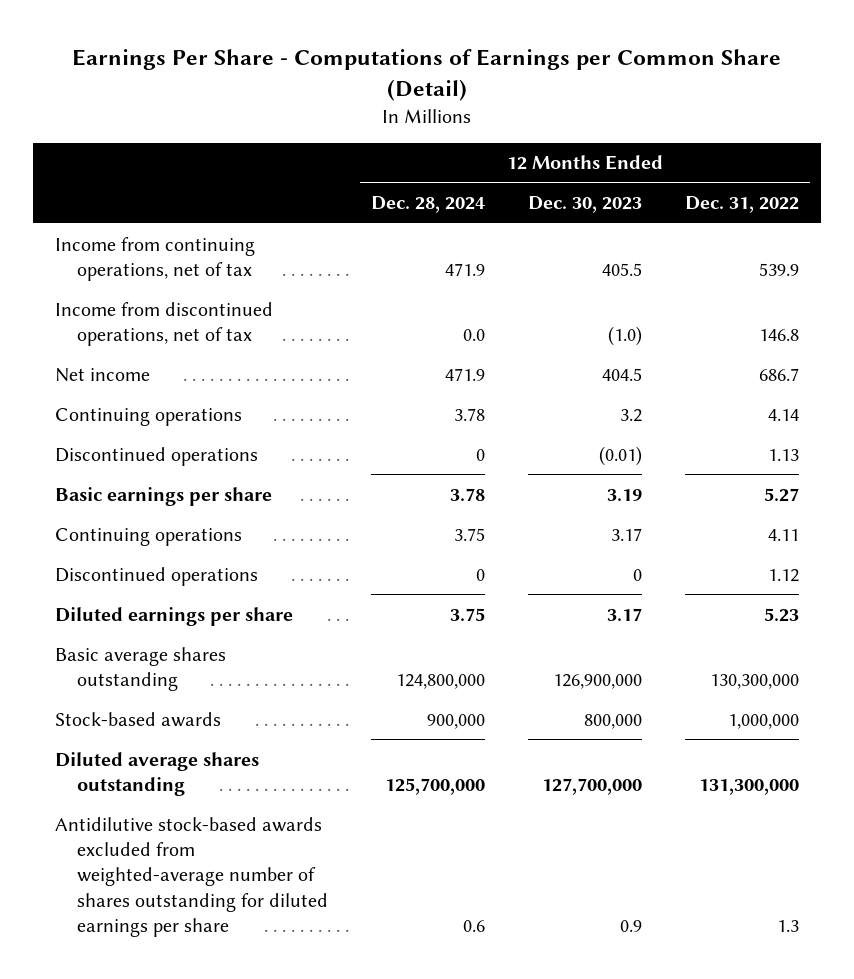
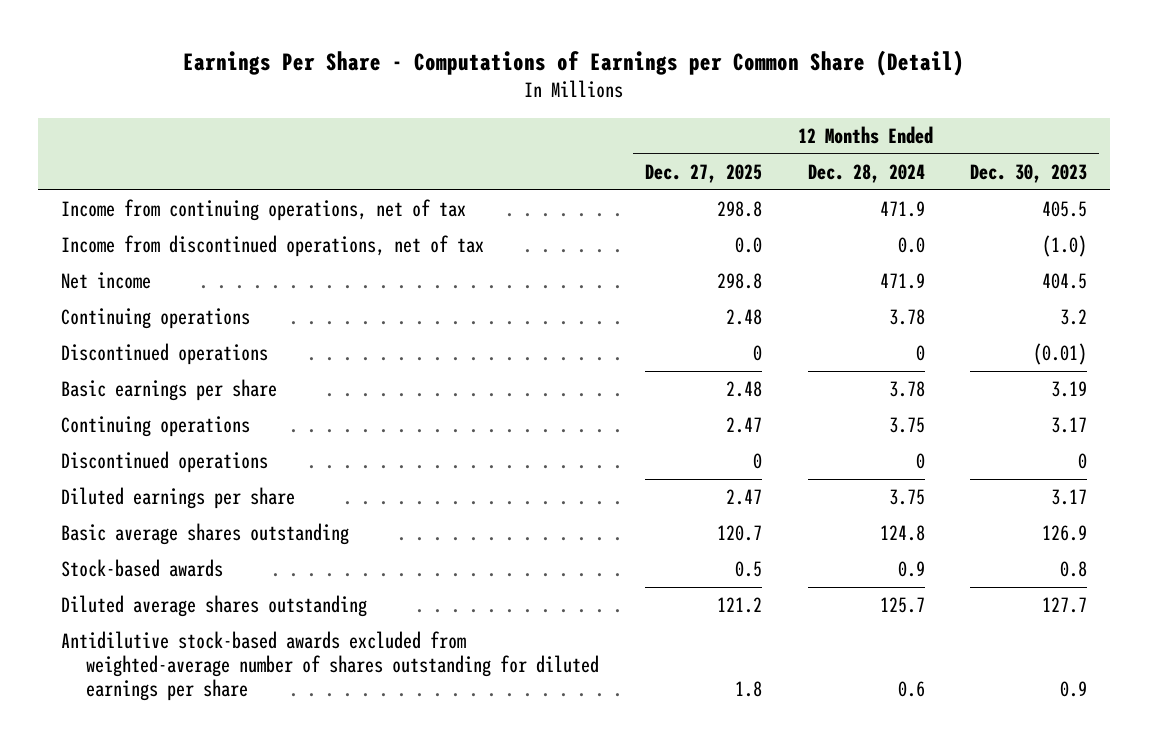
- | 12 Months Ended Dec. 28, 2024 | 12 Months Ended Dec. 30, 2023 | 12 Months Ended Dec. 31, 2022
+ | 12 Months Ended Dec. 27, 2025 | 12 Months Ended Dec. 28, 2024 | 12 Months Ended Dec. 30, 2023
- Basic average shares outstanding | 124,800,000 | 126,900,000 | 130,300,000
- Stock-based awards | 900,000 | 800,000 | 1,000,000
- Diluted average shares outstanding | 125,700,000 | 127,700,000 | 131,300,000
+ Basic average shares outstanding | 120.7 | 124.8 | 126.9
+ Stock-based awards | 0.5 | 0.9 | 0.8
+ Diluted average shares outstanding | 121.2 | 125.7 | 127.7

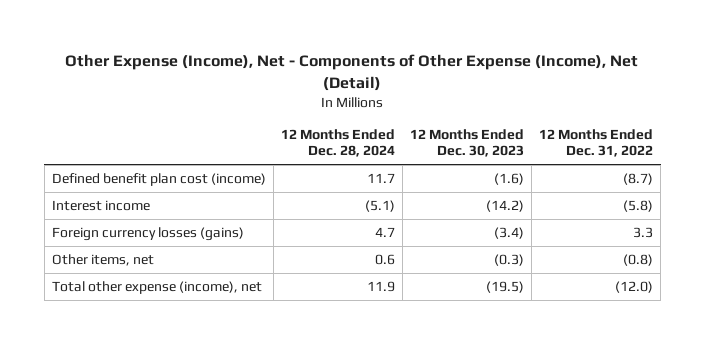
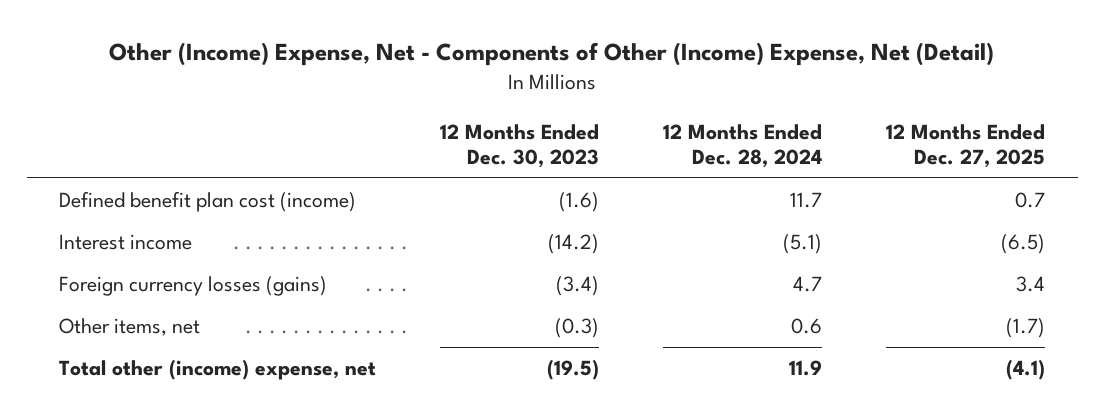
- Other Expense (Income), Net - Components of Other Expense (Income), Net (Detail)
+ Other (Income) Expense, Net - Components of Other (Income) Expense, Net (Detail)
- | 12 Months Ended Dec. 28, 2024 | 12 Months Ended Dec. 30, 2023 | 12 Months Ended Dec. 31, 2022
+ | 12 Months Ended Dec. 30, 2023 | 12 Months Ended Dec. 28, 2024 | 12 Months Ended Dec. 27, 2025
- Total other expense (income), net | 11.9 | (19.5) | (12.0)
+ Total other (income) expense, net | (19.5) | 11.9 | (4.1)

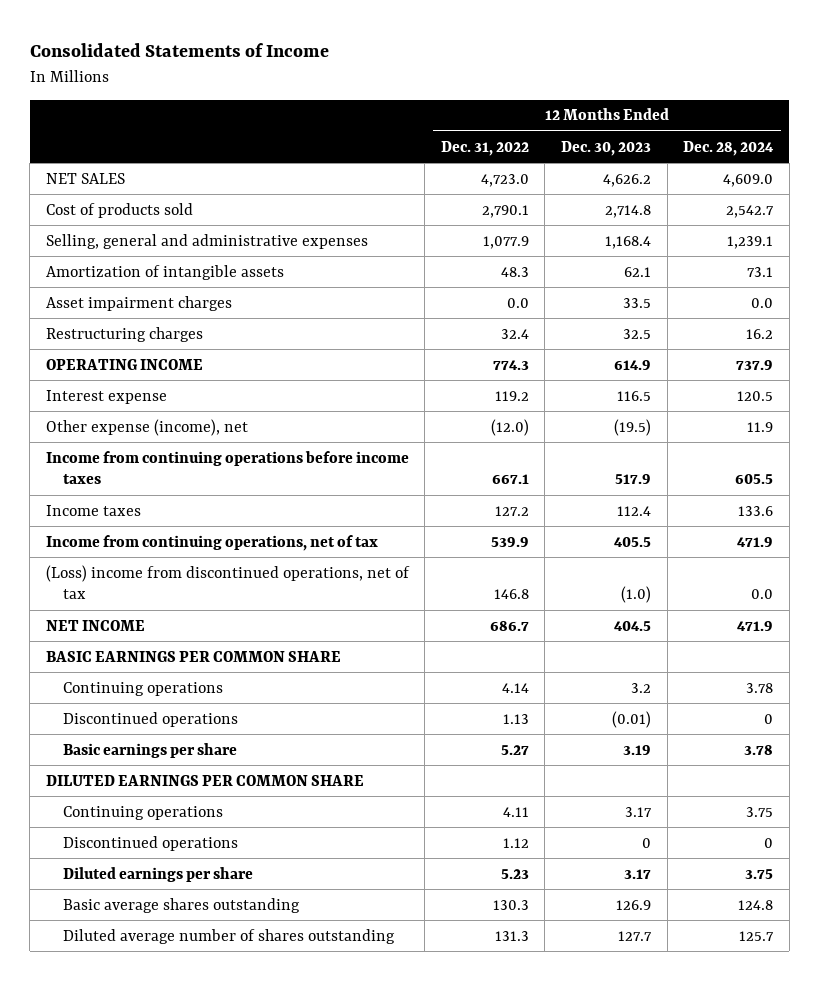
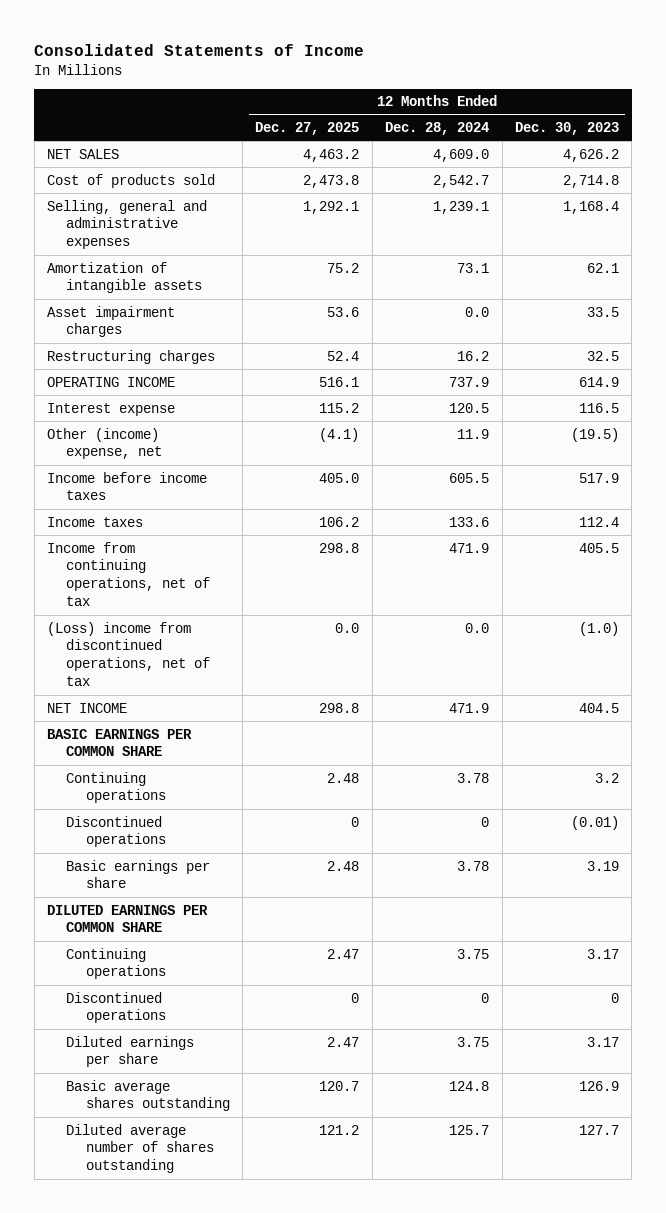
- | 12 Months Ended Dec. 31, 2022 | 12 Months Ended Dec. 30, 2023 | 12 Months Ended Dec. 28, 2024
+ | 12 Months Ended Dec. 27, 2025 | 12 Months Ended Dec. 28, 2024 | 12 Months Ended Dec. 30, 2023
- Other expense (income), net | (12.0) | (19.5) | 11.9
- Income from continuing operations before income taxes | 667.1 | 517.9 | 605.5
+ Other (income) expense, net | (4.1) | 11.9 | (19.5)
+ Income before income taxes | 405.0 | 605.5 | 517.9

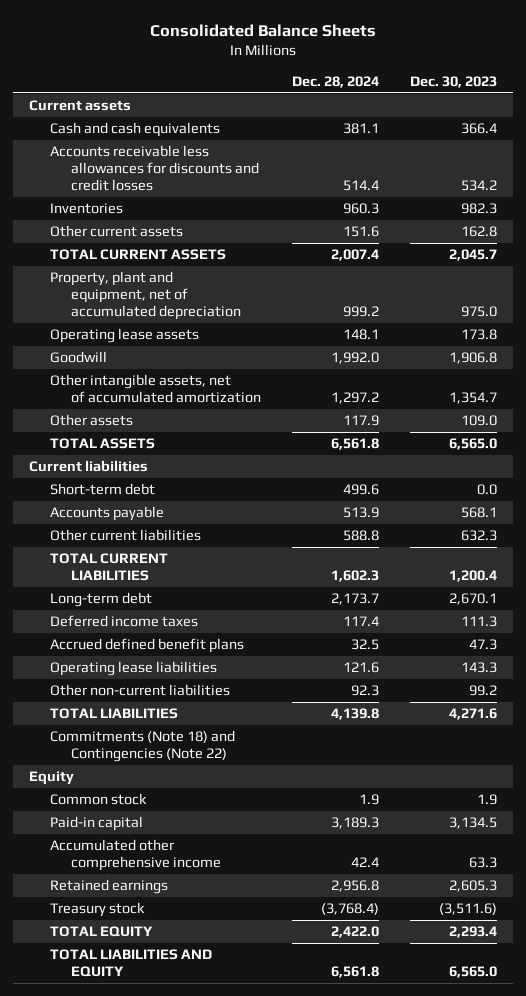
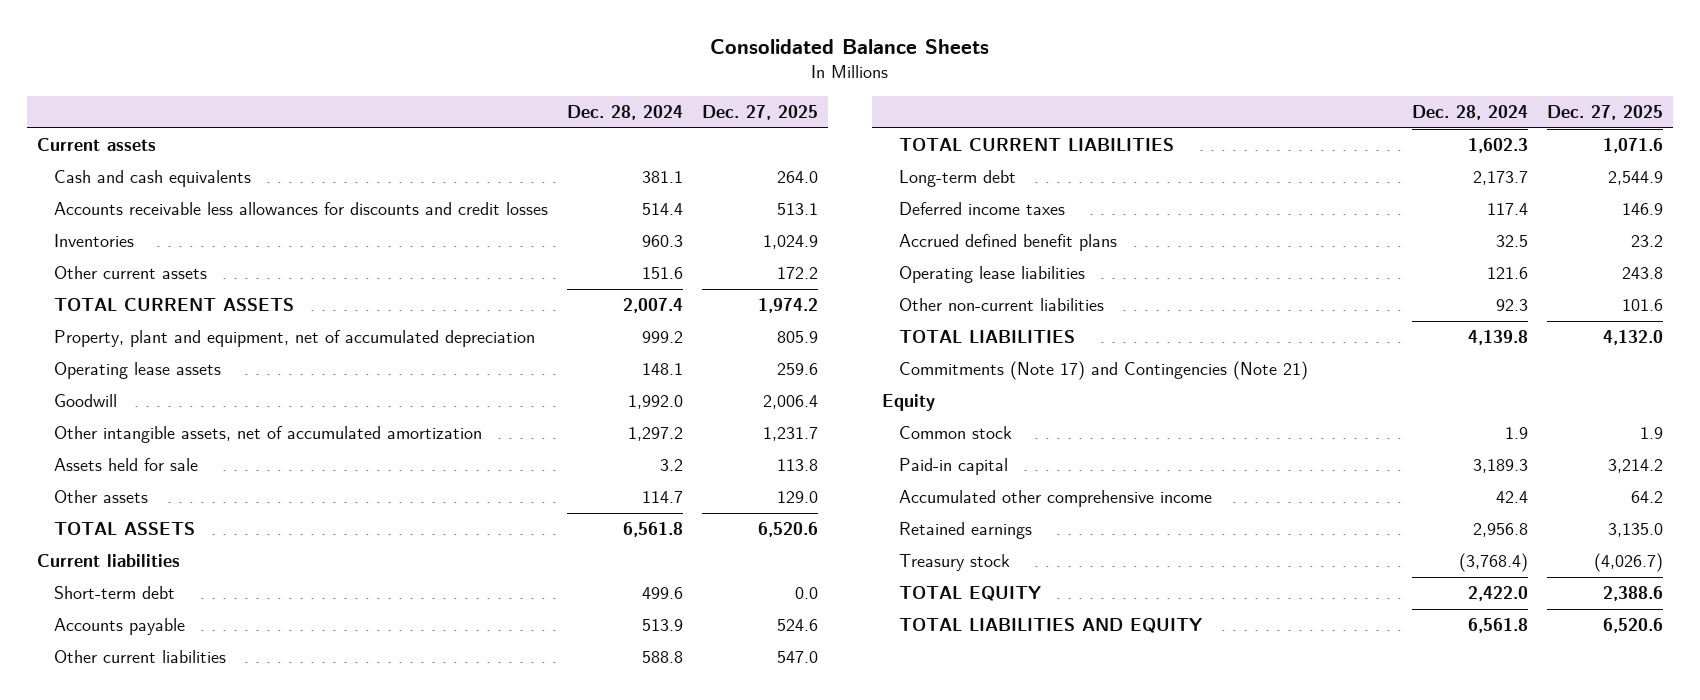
- | Dec. 28, 2024 | Dec. 30, 2023
+ | Dec. 28, 2024 | Dec. 27, 2025
- Other assets | 117.9 | 109.0
+ Assets held for sale | 3.2 | 113.8
+ Other assets | 114.7 | 129.0
- Commitments (Note 18) and Contingencies (Note 22)
+ Commitments (Note 17) and Contingencies (Note 21)

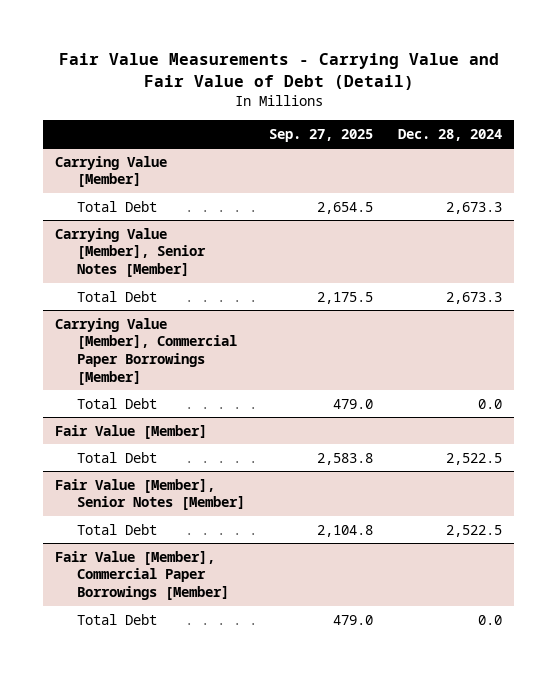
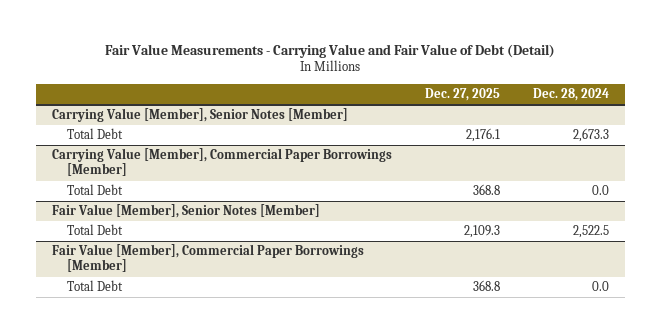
- | Sep. 27, 2025 | Dec. 28, 2024
+ | Dec. 27, 2025 | Dec. 28, 2024
- Carrying Value [Member]
- Total Debt | 2,654.5 | 2,673.3
- Fair Value [Member]
- Total Debt | 2,583.8 | 2,522.5

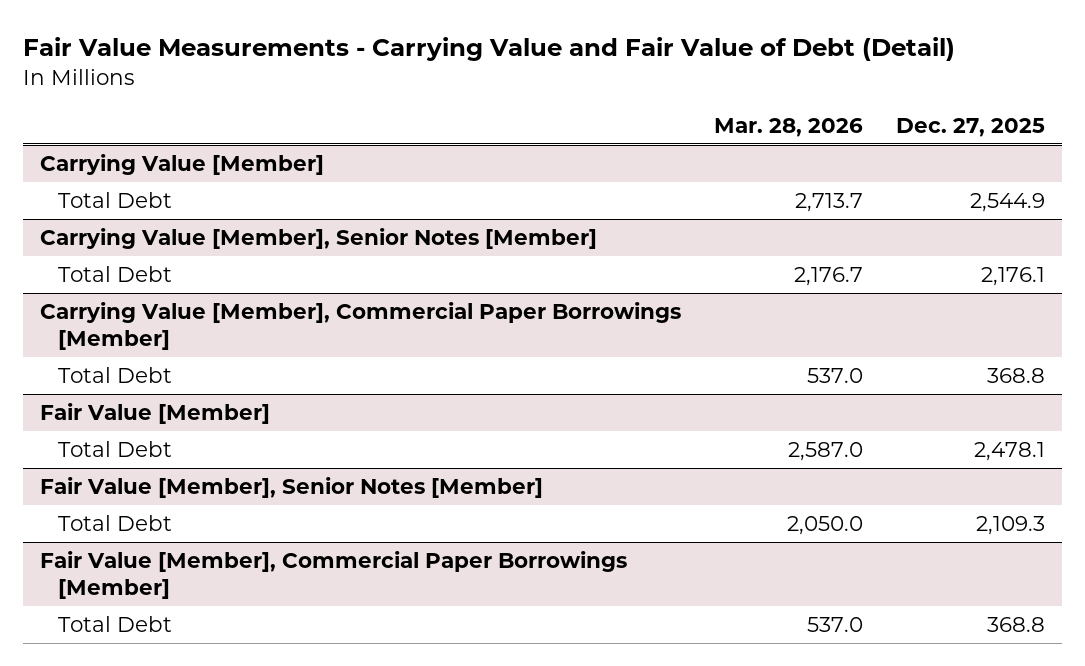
- | Dec. 27, 2025 | Dec. 28, 2024
+ | Mar. 28, 2026 | Dec. 27, 2025
+ Carrying Value [Member]
+ Total Debt | 2,713.7 | 2,544.9
+ Fair Value [Member]
+ Total Debt | 2,587.0 | 2,478.1

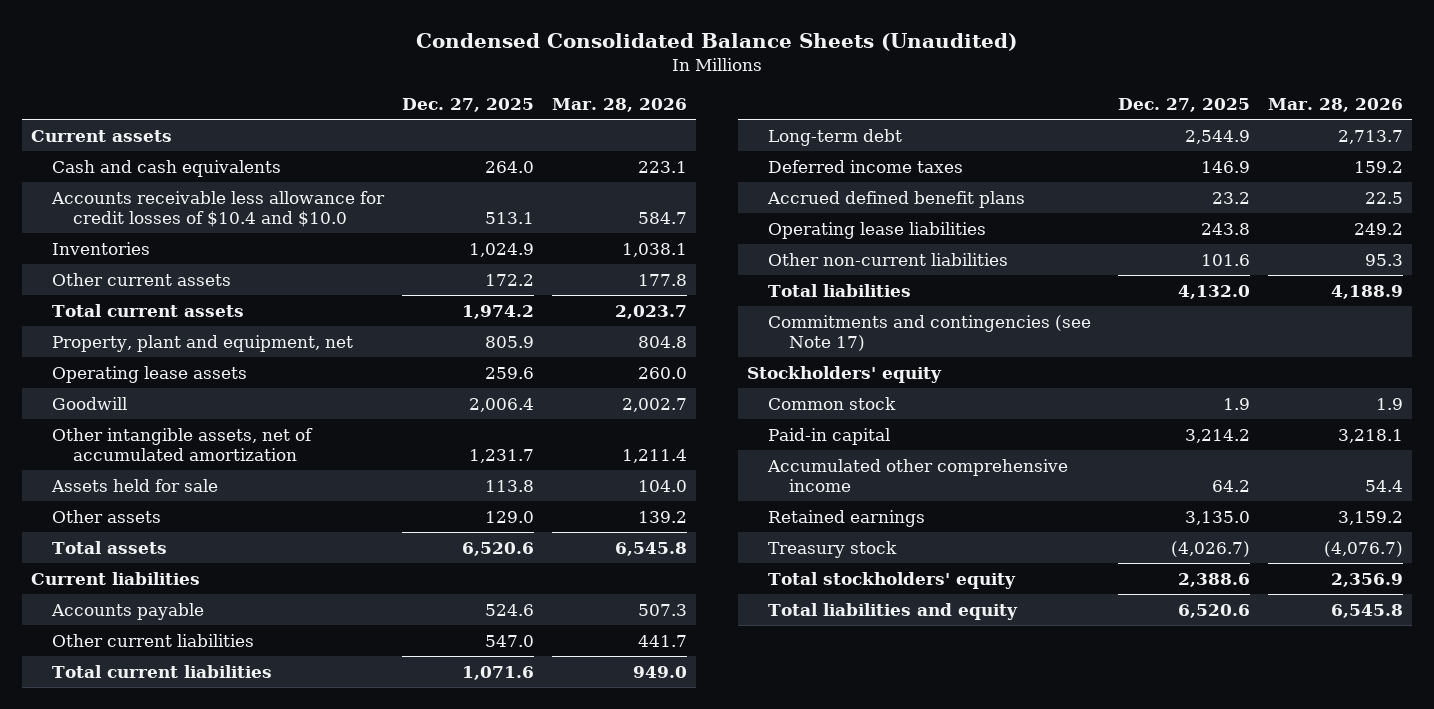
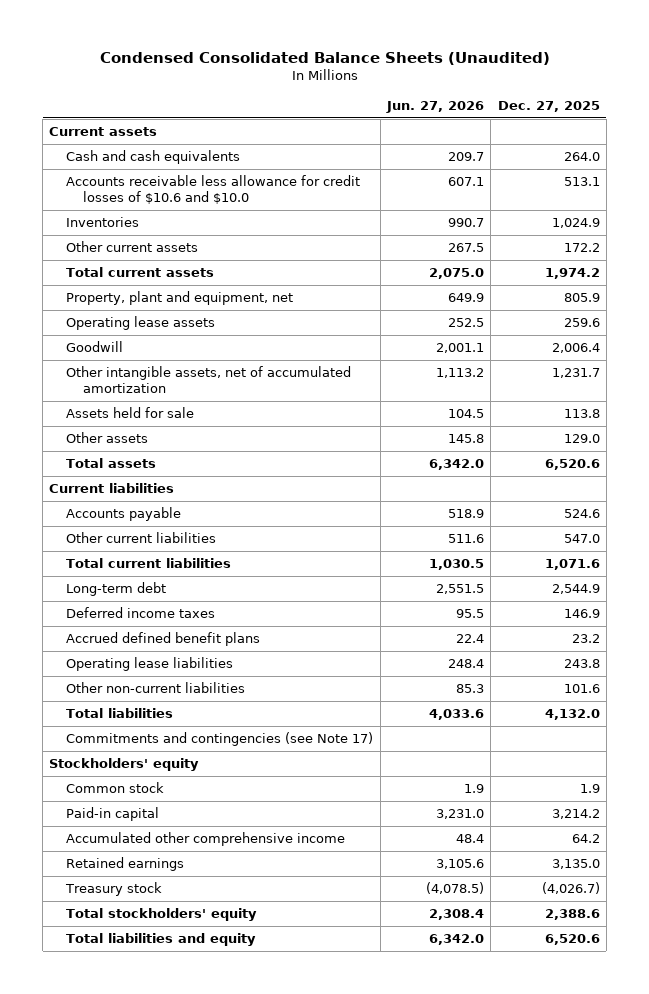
- | Dec. 27, 2025 | Mar. 28, 2026
+ | Jun. 27, 2026 | Dec. 27, 2025
- Accounts receivable less allowance for credit losses of $10.4 and $10.0 | 513.1 | 584.7
+ Accounts receivable less allowance for credit losses of $10.6 and $10.0 | 607.1 | 513.1

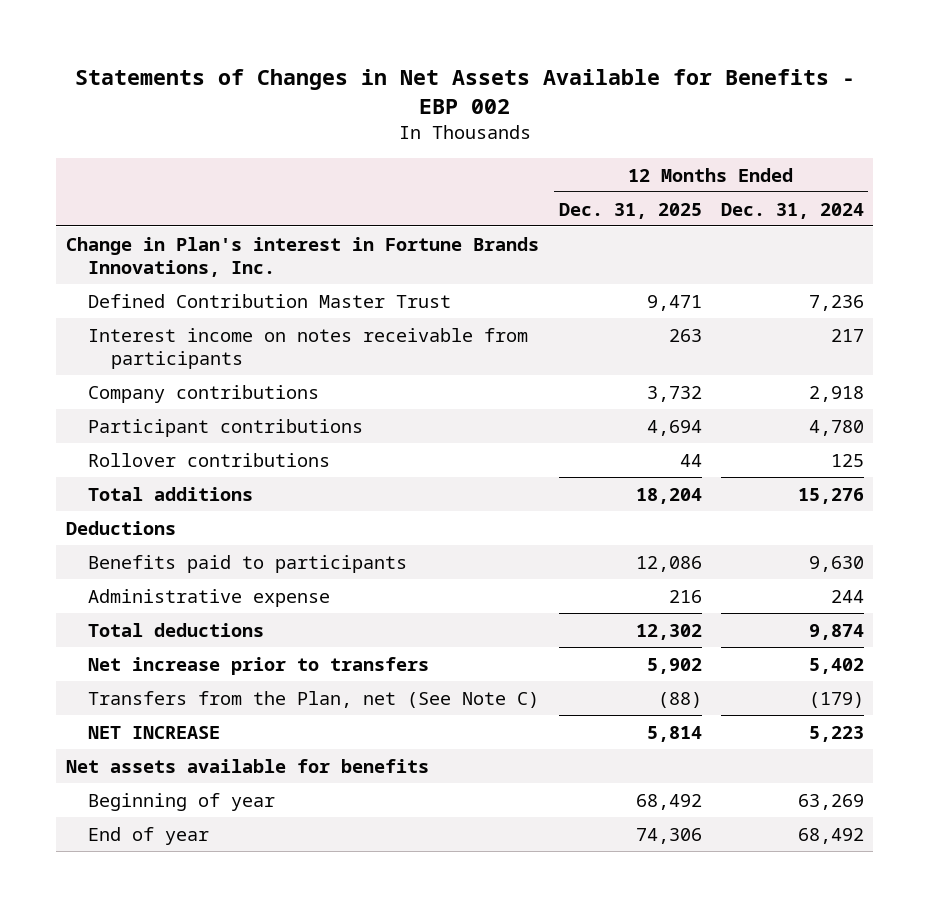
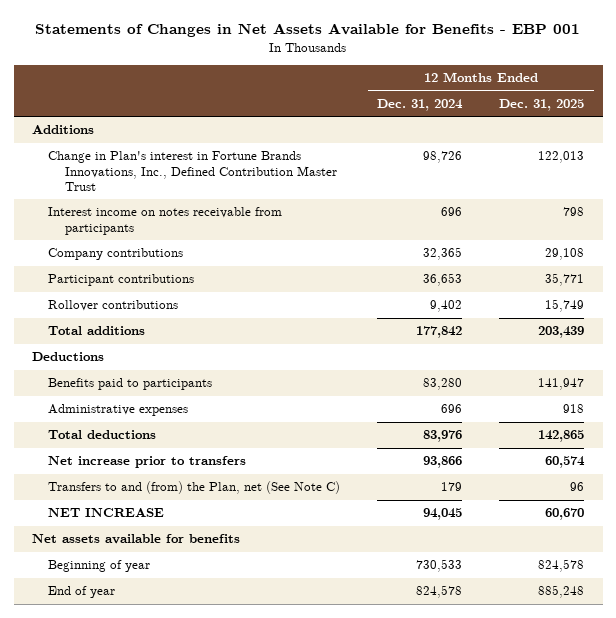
- Statements of Changes in Net Assets Available for Benefits - EBP 002
+ Statements of Changes in Net Assets Available for Benefits - EBP 001
- | 12 Months Ended Dec. 31, 2025 | 12 Months Ended Dec. 31, 2024
+ | 12 Months Ended Dec. 31, 2024 | 12 Months Ended Dec. 31, 2025
- Change in Plan's interest in Fortune Brands Innovations, Inc.
- Defined Contribution Master Trust | 9,471 | 7,236
- Interest income on notes receivable from participants | 263 | 217
- Company contributions | 3,732 | 2,918
- Participant contributions | 4,694 | 4,780
- Rollover contributions | 44 | 125
- Total additions | 18,204 | 15,276
+ Additions
+ Change in Plan's interest in Fortune Brands Innovations, Inc., Defined Contribution Master Trust | 98,726 | 122,013
+ Interest income on notes receivable from participants | 696 | 798
+ Company contributions | 32,365 | 29,108
+ Participant contributions | 36,653 | 35,771
+ Rollover contributions | 9,402 | 15,749
+ Total additions | 177,842 | 203,439
- Benefits paid to participants | 12,086 | 9,630
- Administrative expense | 216 | 244
- Total deductions | 12,302 | 9,874
- Net increase prior to transfers | 5,902 | 5,402
- Transfers from the Plan, net (See Note C) | (88) | (179)
- NET INCREASE | 5,814 | 5,223
+ Benefits paid to participants | 83,280 | 141,947
+ Administrative expenses | 696 | 918
+ Total deductions | 83,976 | 142,865
+ Net increase prior to transfers | 93,866 | 60,574
+ Transfers to and (from) the Plan, net (See Note C) | 179 | 96
+ NET INCREASE | 94,045 | 60,670
- Beginning of year | 68,492 | 63,269
- End of year | 74,306 | 68,492
+ Beginning of year | 730,533 | 824,578
+ End of year | 824,578 | 885,248

